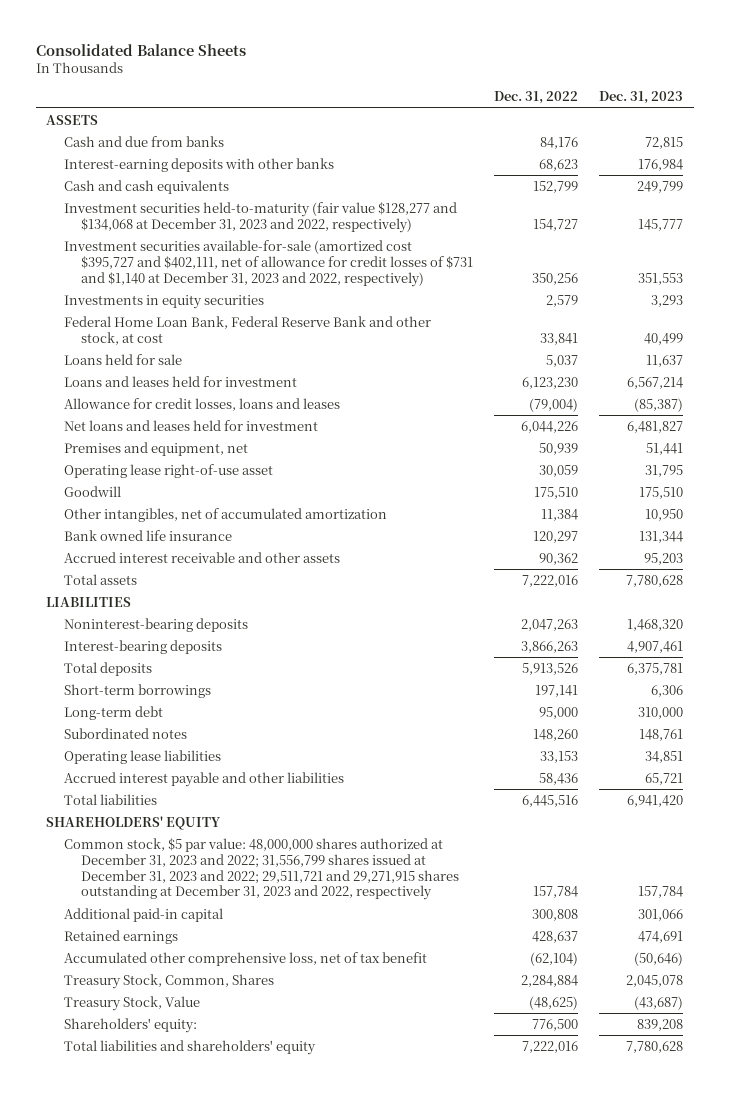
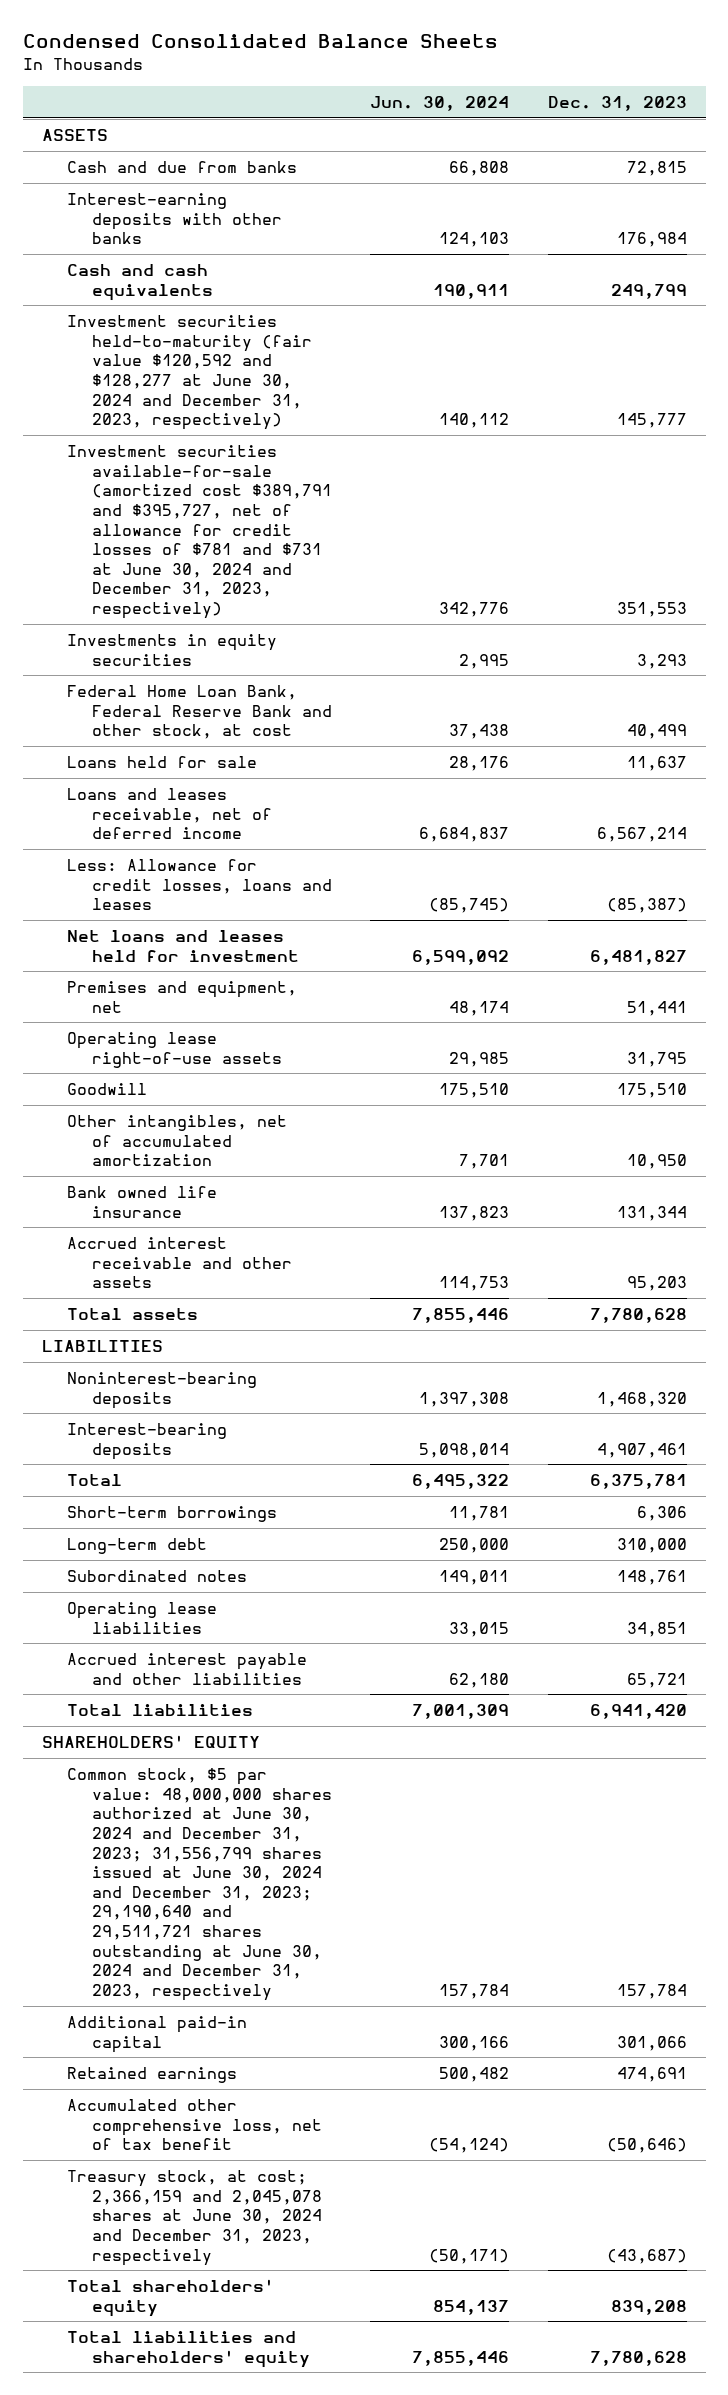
- Consolidated Balance Sheets
+ Condensed Consolidated Balance Sheets
- | Dec. 31, 2022 | Dec. 31, 2023
+ | Jun. 30, 2024 | Dec. 31, 2023
- Investment securities held-to-maturity (fair value $128,277 and $134,068 at December 31, 2023 and 2022, respectively) | 154,727 | 145,777
- Investment securities available-for-sale (amortized cost $395,727 and $402,111, net of allowance for credit losses of $731 and $1,140 at December 31, 2023 and 2022, respectively) | 350,256 | 351,553
+ Investment securities held-to-maturity (fair value $120,592 and $128,277 at June 30, 2024 and December 31, 2023, respectively) | 140,112 | 145,777
+ Investment securities available-for-sale (amortized cost $389,791 and $395,727, net of allowance for credit losses of $781 and $731 at June 30, 2024 and December 31, 2023, respectively) | 342,776 | 351,553
- Loans and leases held for investment | 6,123,230 | 6,567,214
- Allowance for credit losses, loans and leases | (79,004) | (85,387)
+ Loans and leases receivable, net of deferred income | 6,684,837 | 6,567,214
+ Less: Allowance for credit losses, loans and leases | (85,745) | (85,387)
- Operating lease right-of-use asset | 30,059 | 31,795
+ Operating lease right-of-use assets | 29,985 | 31,795
- Total deposits | 5,913,526 | 6,375,781
+ Total | 6,495,322 | 6,375,781
- Common stock, $5 par value: 48,000,000 shares authorized at December 31, 2023 and 2022; 31,556,799 shares issued at December 31, 2023 and 2022; 29,511,721 and 29,271,915 shares outstanding at December 31, 2023 and 2022, respectively | 157,784 | 157,784
+ Common stock, $5 par value: 48,000,000 shares authorized at June 30, 2024 and December 31, 2023; 31,556,799 shares issued at June 30, 2024 and December 31, 2023; 29,190,640 and 29,511,721 shares outstanding at June 30, 2024 and December 31, 2023, respectively | 157,784 | 157,784
- Treasury Stock, Common, Shares | 2,284,884 | 2,045,078
- Treasury Stock, Value | (48,625) | (43,687)
- Shareholders' equity: | 776,500 | 839,208
+ Treasury stock, at cost; 2,366,159 and 2,045,078 shares at June 30, 2024 and December 31, 2023, respectively | (50,171) | (43,687)
+ Total shareholders' equity | 854,137 | 839,208

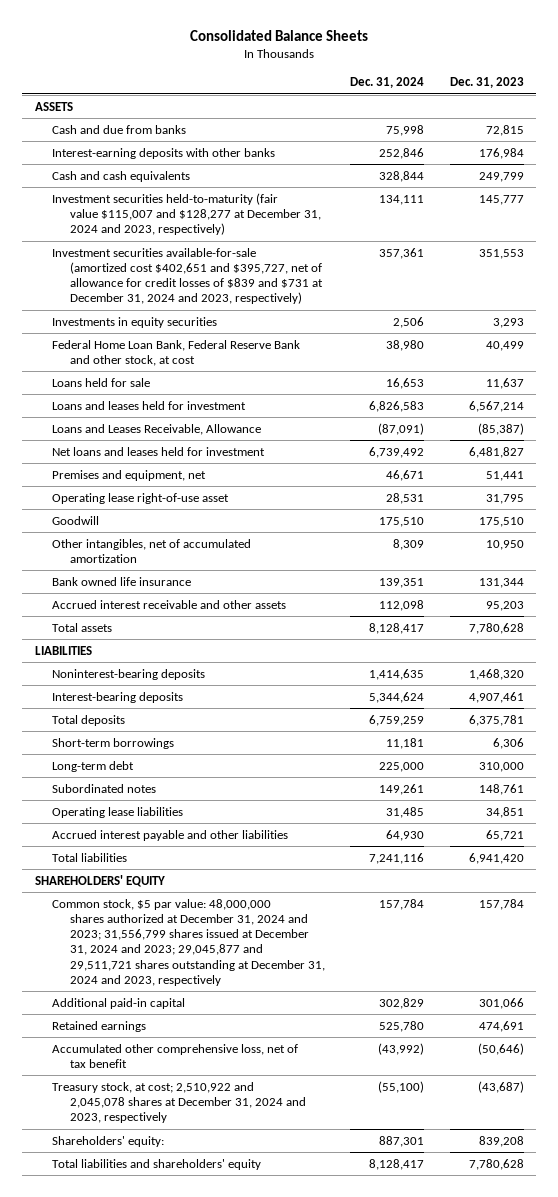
- Condensed Consolidated Balance Sheets
+ Consolidated Balance Sheets
- | Jun. 30, 2024 | Dec. 31, 2023
+ | Dec. 31, 2024 | Dec. 31, 2023
- Investment securities held-to-maturity (fair value $120,592 and $128,277 at June 30, 2024 and December 31, 2023, respectively) | 140,112 | 145,777
- Investment securities available-for-sale (amortized cost $389,791 and $395,727, net of allowance for credit losses of $781 and $731 at June 30, 2024 and December 31, 2023, respectively) | 342,776 | 351,553
+ Investment securities held-to-maturity (fair value $115,007 and $128,277 at December 31, 2024 and 2023, respectively) | 134,111 | 145,777
+ Investment securities available-for-sale (amortized cost $402,651 and $395,727, net of allowance for credit losses of $839 and $731 at December 31, 2024 and 2023, respectively) | 357,361 | 351,553
- Loans and leases receivable, net of deferred income | 6,684,837 | 6,567,214
- Less: Allowance for credit losses, loans and leases | (85,745) | (85,387)
+ Loans and leases held for investment | 6,826,583 | 6,567,214
+ Loans and Leases Receivable, Allowance | (87,091) | (85,387)
- Operating lease right-of-use assets | 29,985 | 31,795
+ Operating lease right-of-use asset | 28,531 | 31,795
- Total | 6,495,322 | 6,375,781
+ Total deposits | 6,759,259 | 6,375,781
- Common stock, $5 par value: 48,000,000 shares authorized at June 30, 2024 and December 31, 2023; 31,556,799 shares issued at June 30, 2024 and December 31, 2023; 29,190,640 and 29,511,721 shares outstanding at June 30, 2024 and December 31, 2023, respectively | 157,784 | 157,784
+ Common stock, $5 par value: 48,000,000 shares authorized at December 31, 2024 and 2023; 31,556,799 shares issued at December 31, 2024 and 2023; 29,045,877 and 29,511,721 shares outstanding at December 31, 2024 and 2023, respectively | 157,784 | 157,784
- Treasury stock, at cost; 2,366,159 and 2,045,078 shares at June 30, 2024 and December 31, 2023, respectively | (50,171) | (43,687)
- Total shareholders' equity | 854,137 | 839,208
+ Treasury stock, at cost; 2,510,922 and 2,045,078 shares at December 31, 2024 and 2023, respectively | (55,100) | (43,687)
+ Shareholders' equity: | 887,301 | 839,208

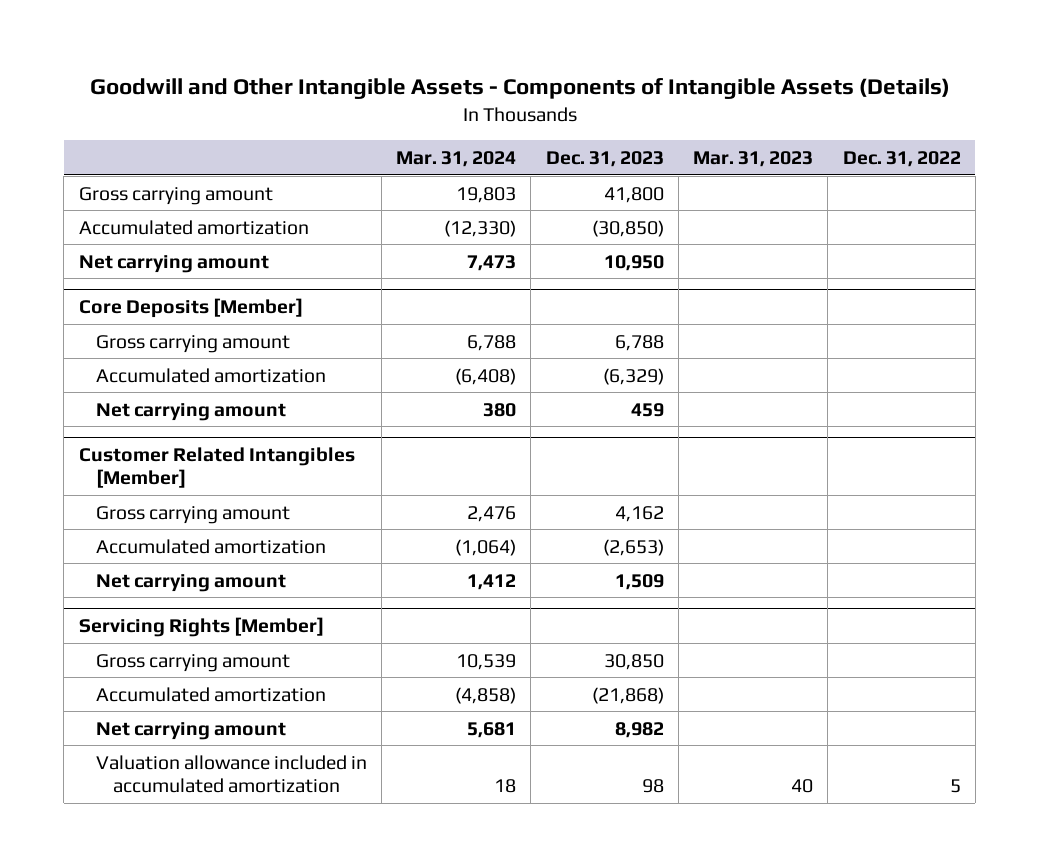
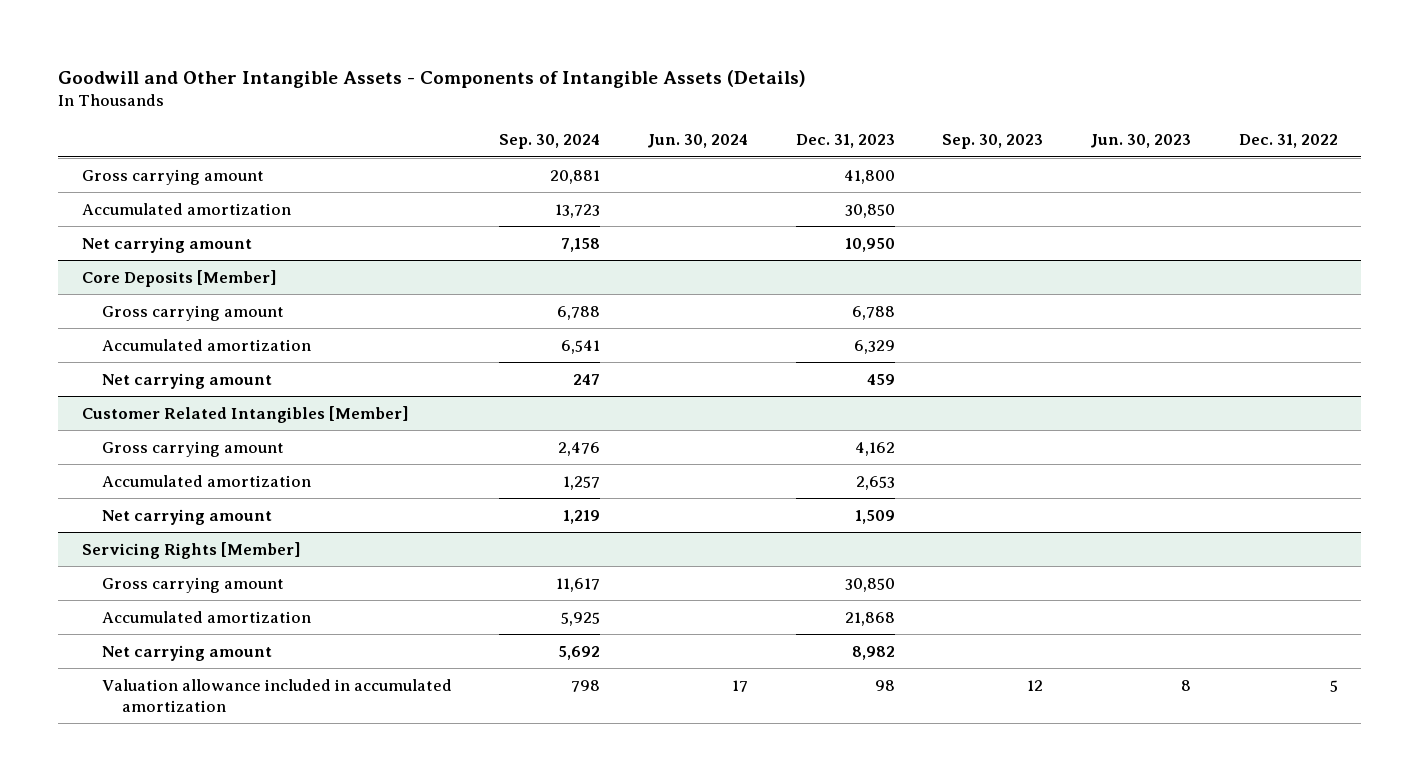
- | Mar. 31, 2024 | Dec. 31, 2023 | Mar. 31, 2023 | Dec. 31, 2022
+ | Sep. 30, 2024 | Jun. 30, 2024 | Dec. 31, 2023 | Sep. 30, 2023 | Jun. 30, 2023 | Dec. 31, 2022
- Accumulated amortization | (12,330) | (30,850) | |
+ Accumulated amortization | 13,723 | | 30,850 | | |
@ Core Deposits [Member]
- Accumulated amortization | (6,408) | (6,329) | |
+ Accumulated amortization | 6,541 | | 6,329 | | |
@ Customer Related Intangibles [Member]
- Accumulated amortization | (1,064) | (2,653) | |
+ Accumulated amortization | 1,257 | | 2,653 | | |
@ Servicing Rights [Member]
- Accumulated amortization | (4,858) | (21,868) | |
+ Accumulated amortization | 5,925 | | 21,868 | | |

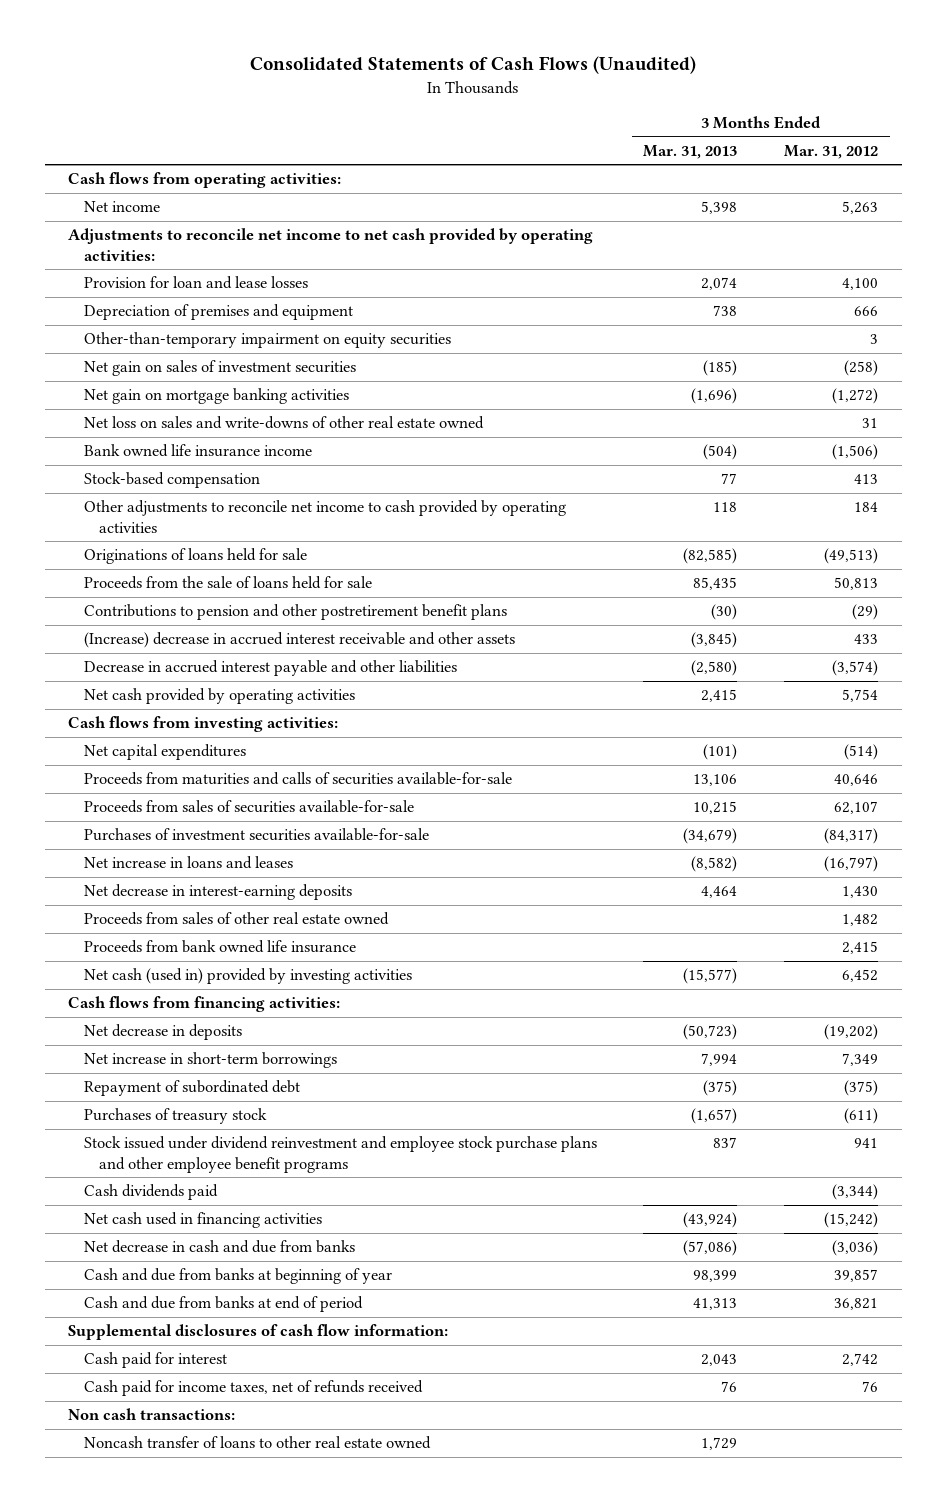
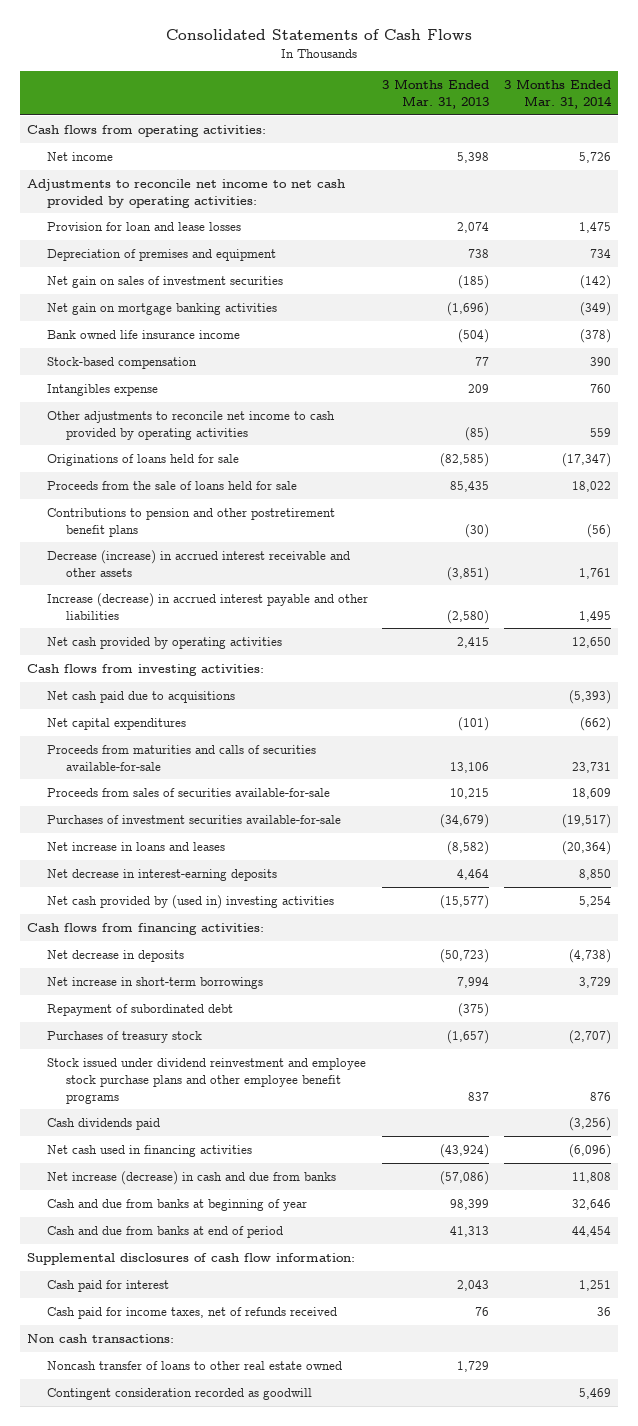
- Consolidated Statements of Cash Flows (Unaudited)
+ Consolidated Statements of Cash Flows
- | 3 Months Ended Mar. 31, 2013 | 3 Months Ended Mar. 31, 2012
+ | 3 Months Ended Mar. 31, 2013 | 3 Months Ended Mar. 31, 2014
- Other-than-temporary impairment on equity securities | | 3
- Net loss on sales and write-downs of other real estate owned | | 31
- Other adjustments to reconcile net income to cash provided by operating activities | 118 | 184
+ Intangibles expense | 209 | 760
+ Other adjustments to reconcile net income to cash provided by operating activities | (85) | 559
- (Increase) decrease in accrued interest receivable and other assets | (3,845) | 433
- Decrease in accrued interest payable and other liabilities | (2,580) | (3,574)
+ Decrease (increase) in accrued interest receivable and other assets | (3,851) | 1,761
+ Increase (decrease) in accrued interest payable and other liabilities | (2,580) | 1,495
+ Net cash paid due to acquisitions | | (5,393)
- Proceeds from sales of other real estate owned | | 1,482
- Proceeds from bank owned life insurance | | 2,415
- Net cash (used in) provided by investing activities | (15,577) | 6,452
+ Net cash provided by (used in) investing activities | (15,577) | 5,254
- Net decrease in cash and due from banks | (57,086) | (3,036)
+ Net increase (decrease) in cash and due from banks | (57,086) | 11,808
+ Contingent consideration recorded as goodwill | | 5,469

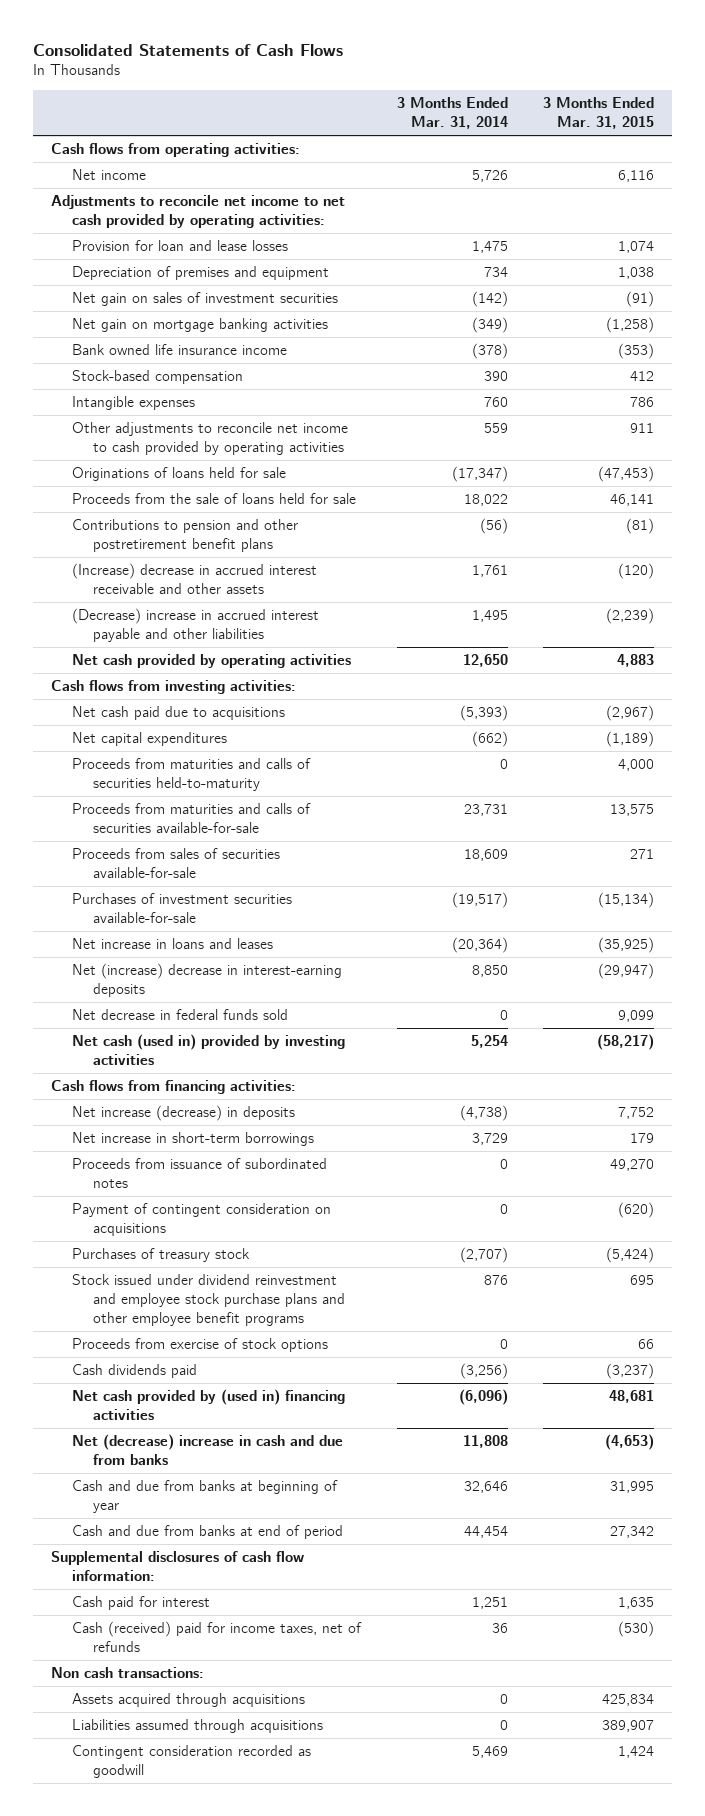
- | 3 Months Ended Mar. 31, 2013 | 3 Months Ended Mar. 31, 2014
+ | 3 Months Ended Mar. 31, 2014 | 3 Months Ended Mar. 31, 2015
- Intangibles expense | 209 | 760
+ Intangible expenses | 760 | 786
- Decrease (increase) in accrued interest receivable and other assets | (3,851) | 1,761
- Increase (decrease) in accrued interest payable and other liabilities | (2,580) | 1,495
+ (Increase) decrease in accrued interest receivable and other assets | 1,761 | (120)
+ (Decrease) increase in accrued interest payable and other liabilities | 1,495 | (2,239)
+ Proceeds from maturities and calls of securities held-to-maturity | 0 | 4,000
- Net decrease in interest-earning deposits | 4,464 | 8,850
- Net cash provided by (used in) investing activities | (15,577) | 5,254
+ Net (increase) decrease in interest-earning deposits | 8,850 | (29,947)
+ Net decrease in federal funds sold | 0 | 9,099
+ Net cash (used in) provided by investing activities | 5,254 | (58,217)
- Net decrease in deposits | (50,723) | (4,738)
+ Net increase (decrease) in deposits | (4,738) | 7,752
- Repayment of subordinated debt | (375) |
+ Proceeds from issuance of subordinated notes | 0 | 49,270
+ Payment of contingent consideration on acquisitions | 0 | (620)
+ Proceeds from exercise of stock options | 0 | 66
- Net cash used in financing activities | (43,924) | (6,096)
- Net increase (decrease) in cash and due from banks | (57,086) | 11,808
+ Net cash provided by (used in) financing activities | (6,096) | 48,681
+ Net (decrease) increase in cash and due from banks | 11,808 | (4,653)
- Cash paid for income taxes, net of refunds received | 76 | 36
+ Cash (received) paid for income taxes, net of refunds | 36 | (530)
- Noncash transfer of loans to other real estate owned | 1,729 |
+ Assets acquired through acquisitions | 0 | 425,834
+ Liabilities assumed through acquisitions | 0 | 389,907

